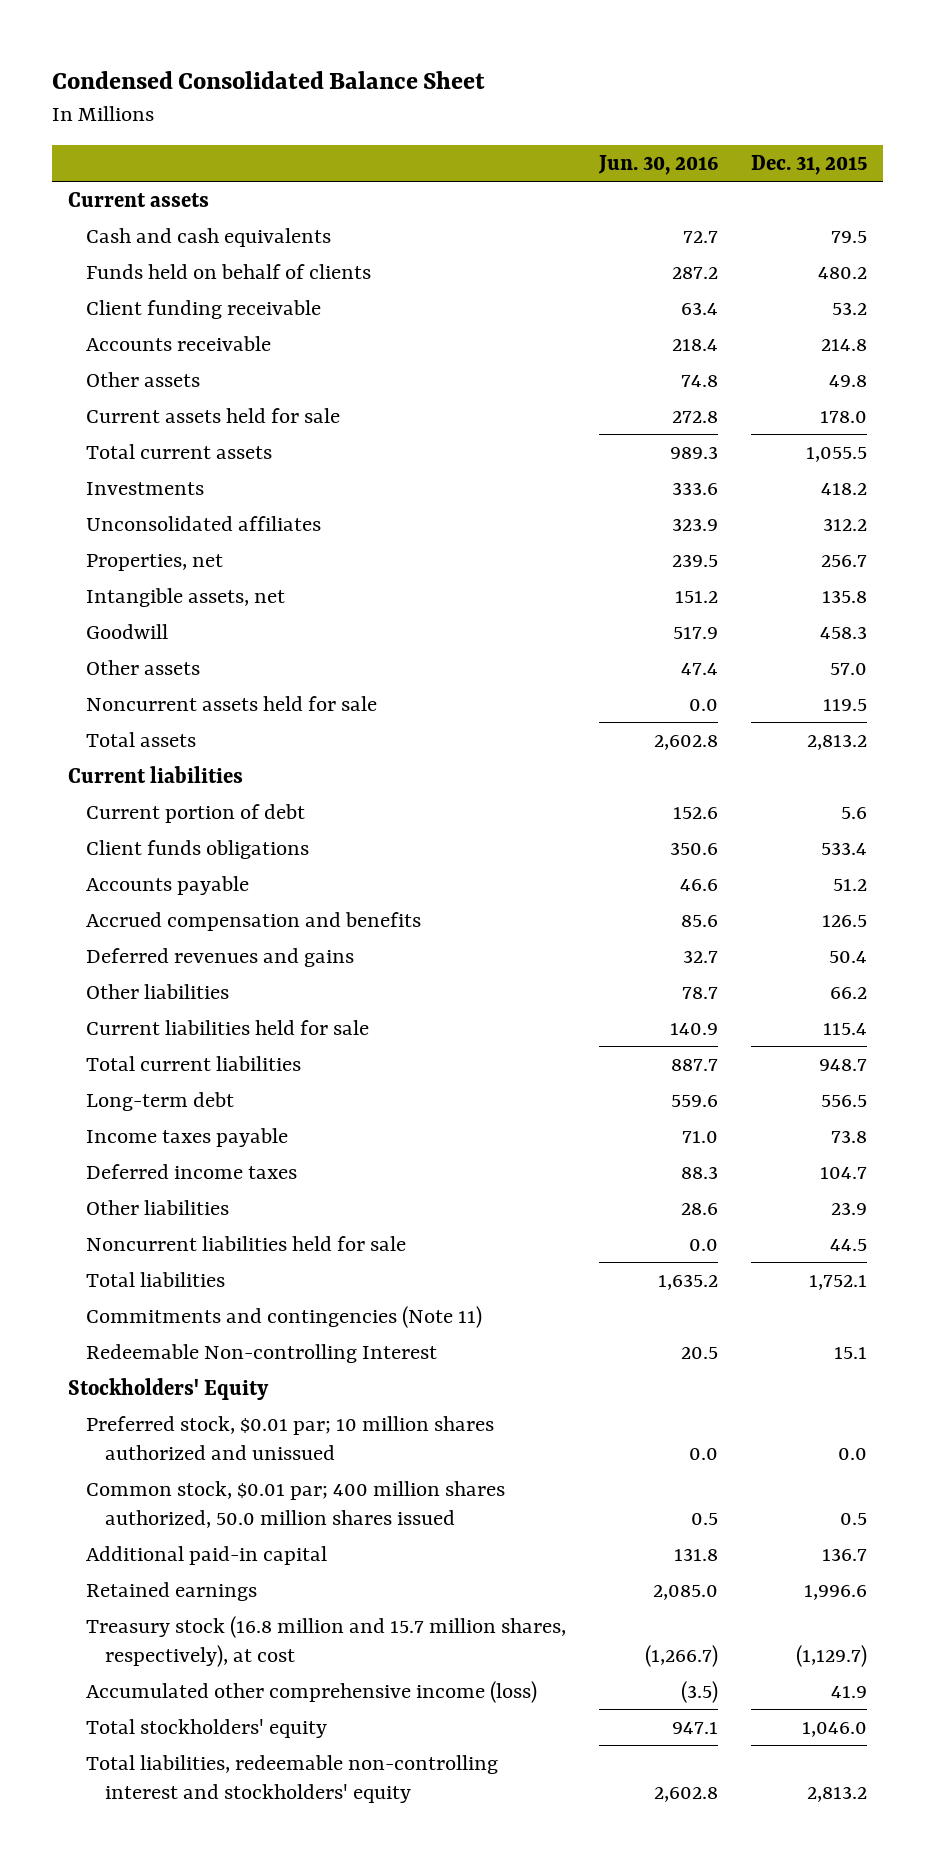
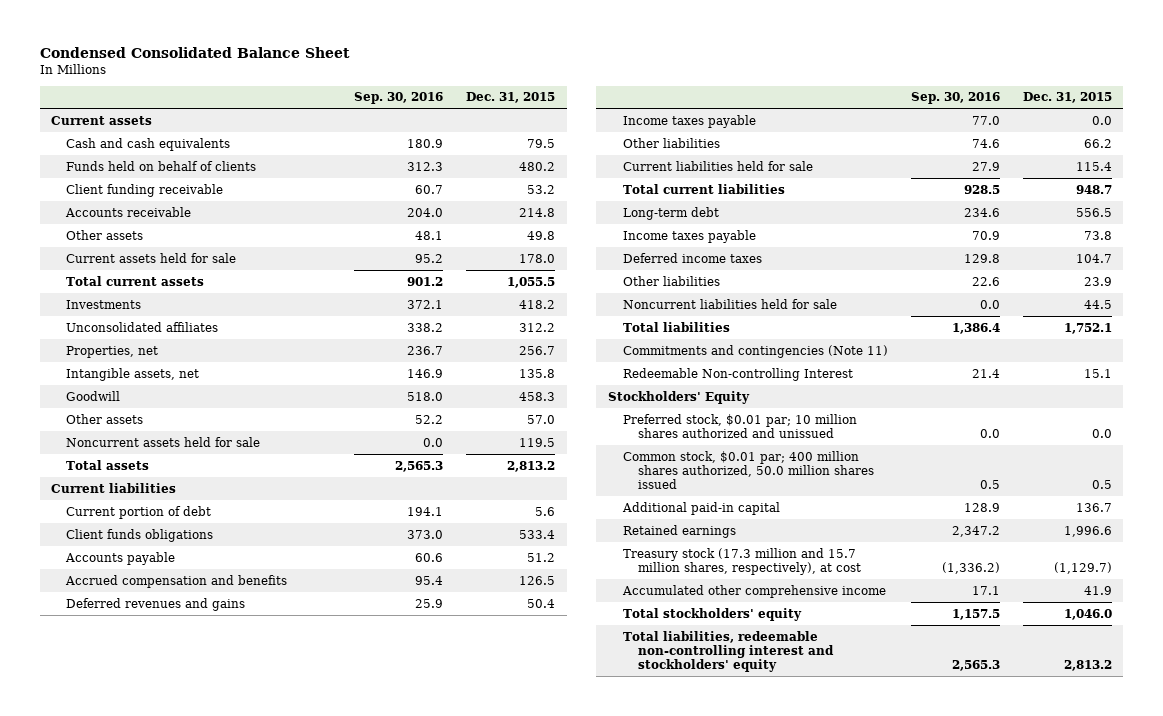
- | Jun. 30, 2016 | Dec. 31, 2015
+ | Sep. 30, 2016 | Dec. 31, 2015
+ Income taxes payable | 77.0 | 0.0
- Treasury stock (16.8 million and 15.7 million shares, respectively), at cost | (1,266.7) | (1,129.7)
- Accumulated other comprehensive income (loss) | (3.5) | 41.9
+ Treasury stock (17.3 million and 15.7 million shares, respectively), at cost | (1,336.2) | (1,129.7)
+ Accumulated other comprehensive income | 17.1 | 41.9

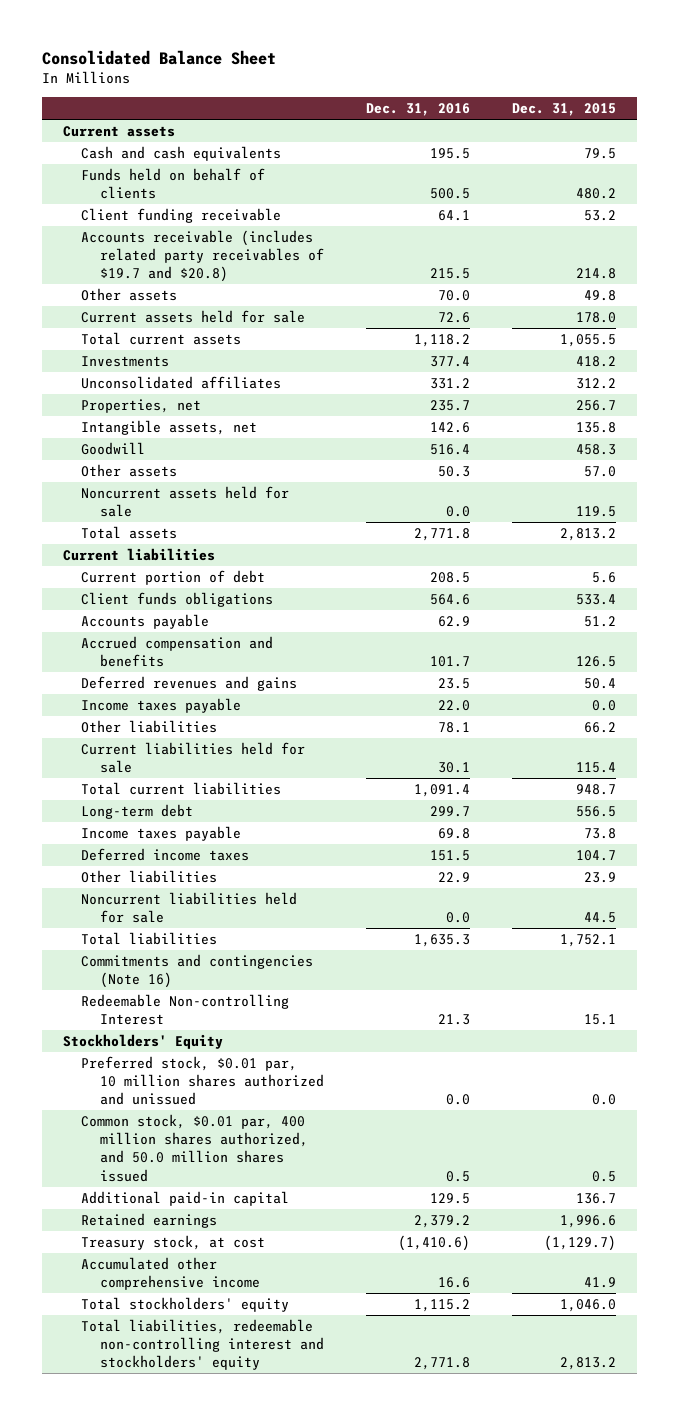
- Condensed Consolidated Balance Sheet
+ Consolidated Balance Sheet
- | Sep. 30, 2016 | Dec. 31, 2015
+ | Dec. 31, 2016 | Dec. 31, 2015
- Accounts receivable | 204.0 | 214.8
+ Accounts receivable (includes related party receivables of $19.7 and $20.8) | 215.5 | 214.8
- Commitments and contingencies (Note 11)
+ Commitments and contingencies (Note 16)
- Preferred stock, $0.01 par; 10 million shares authorized and unissued | 0.0 | 0.0
- Common stock, $0.01 par; 400 million shares authorized, 50.0 million shares issued | 0.5 | 0.5
+ Preferred stock, $0.01 par, 10 million shares authorized and unissued | 0.0 | 0.0
+ Common stock, $0.01 par, 400 million shares authorized, and 50.0 million shares issued | 0.5 | 0.5
- Treasury stock (17.3 million and 15.7 million shares, respectively), at cost | (1,336.2) | (1,129.7)
+ Treasury stock, at cost | (1,410.6) | (1,129.7)

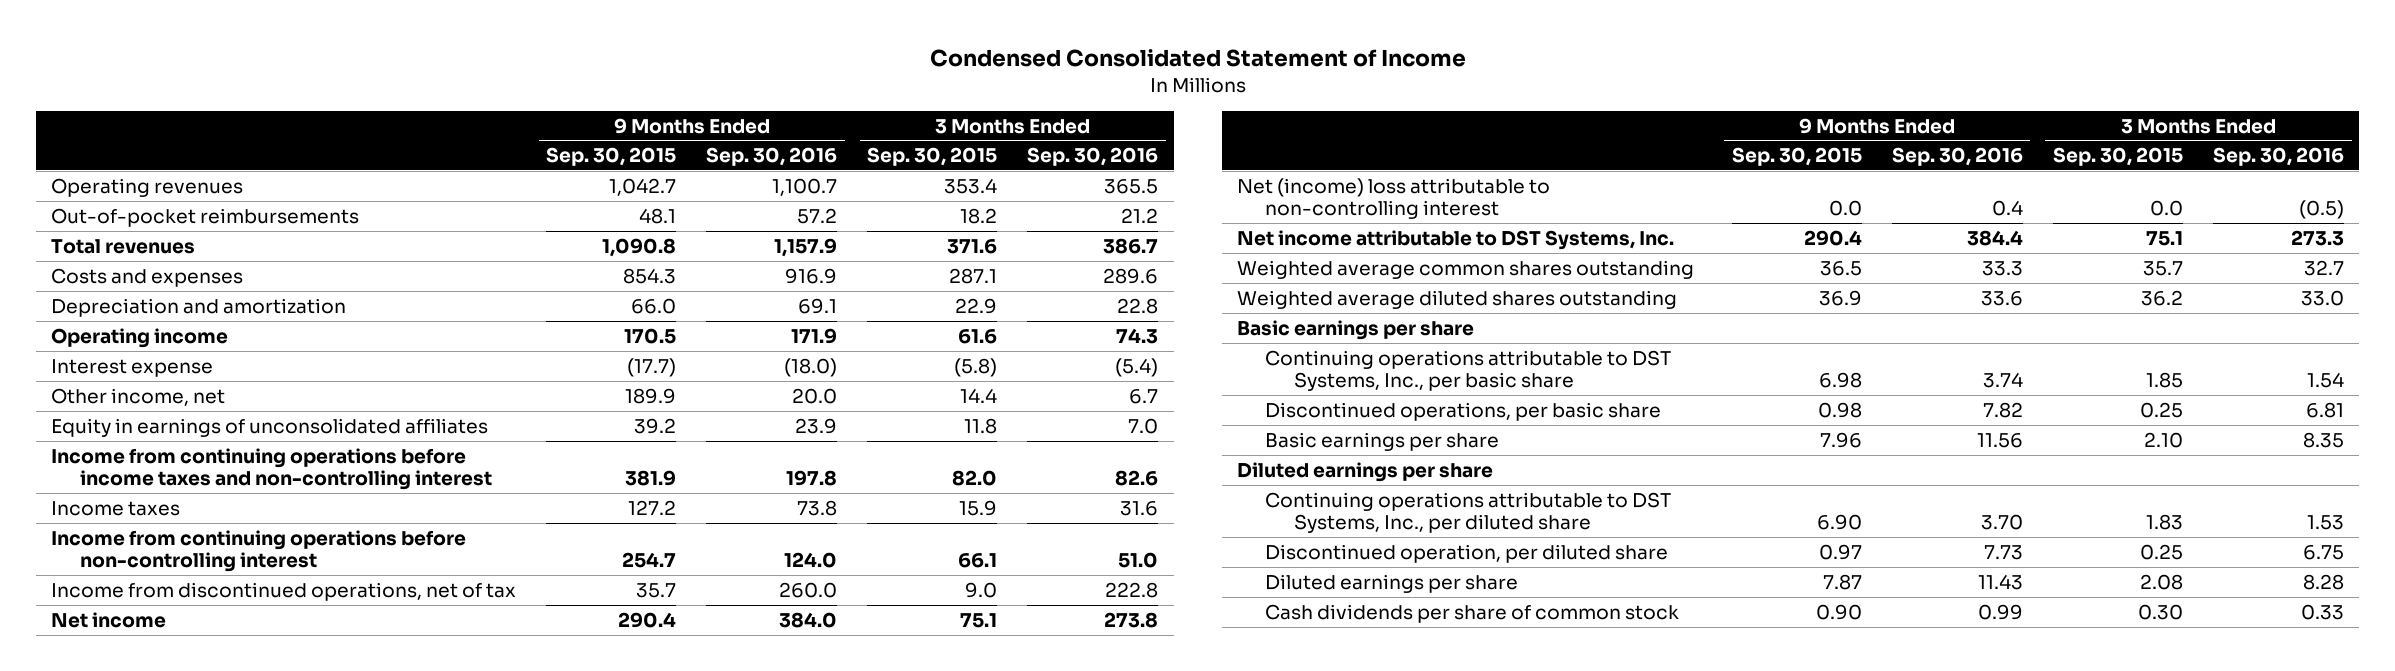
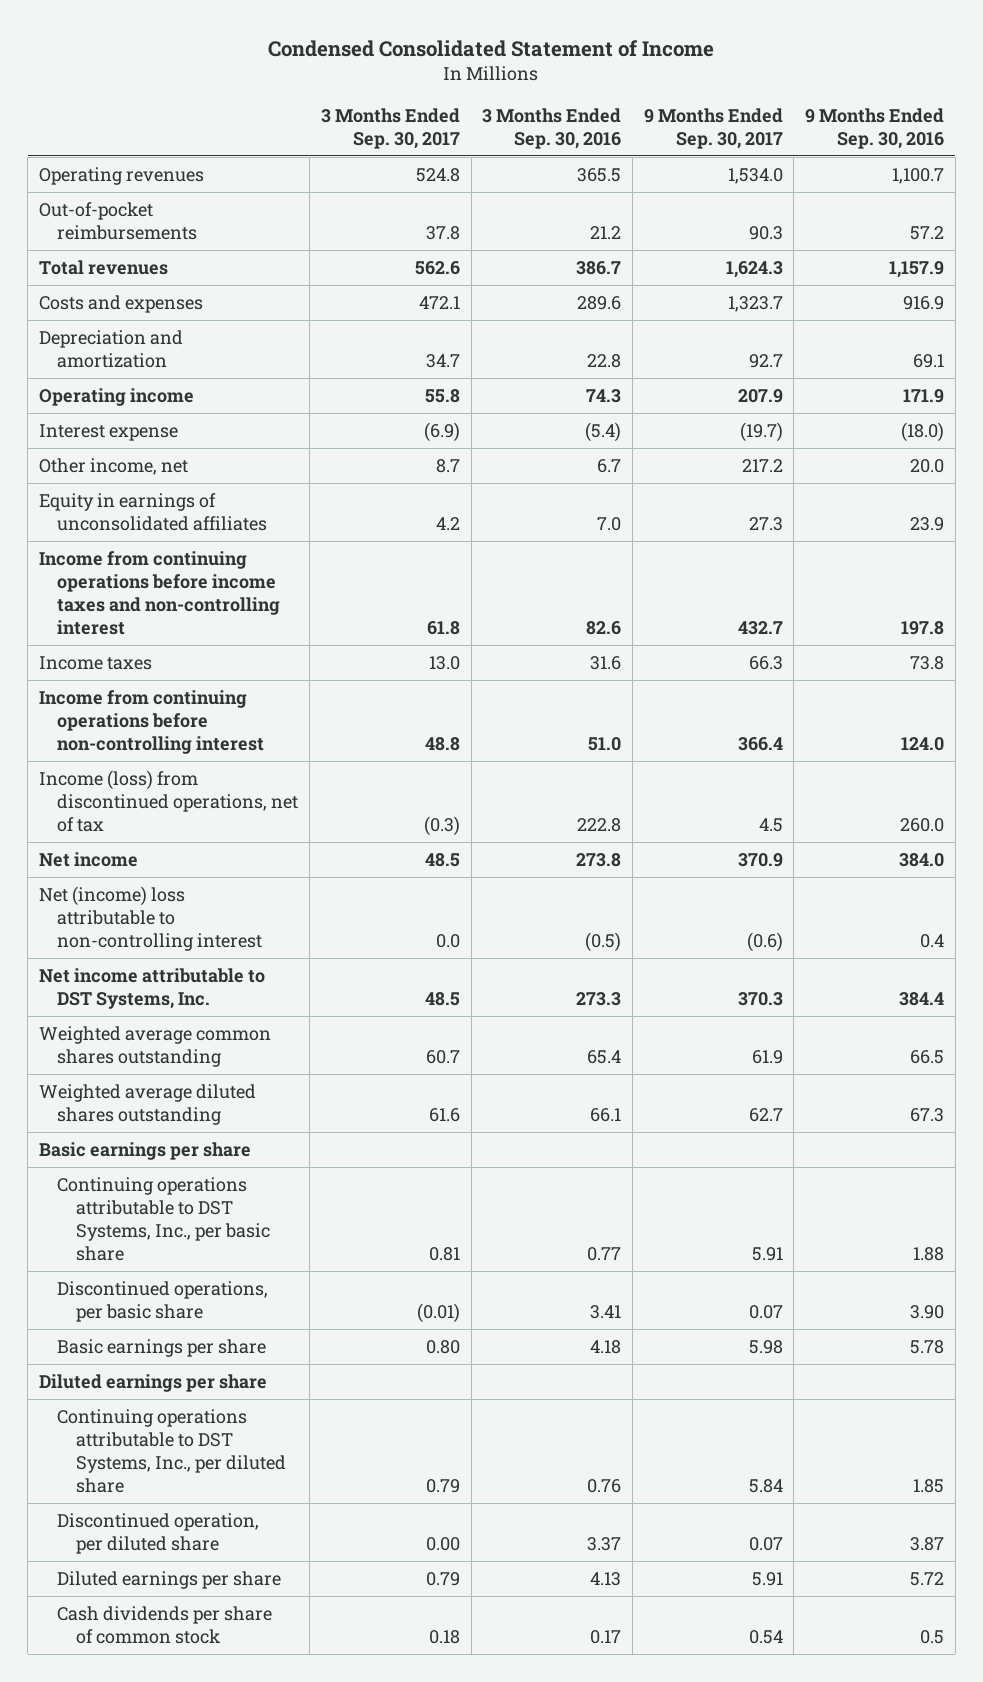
- | 9 Months Ended Sep. 30, 2015 | 9 Months Ended Sep. 30, 2016 | 3 Months Ended Sep. 30, 2015 | 3 Months Ended Sep. 30, 2016
+ | 3 Months Ended Sep. 30, 2017 | 3 Months Ended Sep. 30, 2016 | 9 Months Ended Sep. 30, 2017 | 9 Months Ended Sep. 30, 2016
- Income from discontinued operations, net of tax | 35.7 | 260.0 | 9.0 | 222.8
+ Income (loss) from discontinued operations, net of tax | (0.3) | 222.8 | 4.5 | 260.0
- Weighted average common shares outstanding | 36.5 | 33.3 | 35.7 | 32.7
- Weighted average diluted shares outstanding | 36.9 | 33.6 | 36.2 | 33.0
+ Weighted average common shares outstanding | 60.7 | 65.4 | 61.9 | 66.5
+ Weighted average diluted shares outstanding | 61.6 | 66.1 | 62.7 | 67.3
- Continuing operations attributable to DST Systems, Inc., per basic share | 6.98 | 3.74 | 1.85 | 1.54
- Discontinued operations, per basic share | 0.98 | 7.82 | 0.25 | 6.81
- Basic earnings per share | 7.96 | 11.56 | 2.10 | 8.35
+ Continuing operations attributable to DST Systems, Inc., per basic share | 0.81 | 0.77 | 5.91 | 1.88
+ Discontinued operations, per basic share | (0.01) | 3.41 | 0.07 | 3.90
+ Basic earnings per share | 0.80 | 4.18 | 5.98 | 5.78
- Continuing operations attributable to DST Systems, Inc., per diluted share | 6.90 | 3.70 | 1.83 | 1.53
- Discontinued operation, per diluted share | 0.97 | 7.73 | 0.25 | 6.75
- Diluted earnings per share | 7.87 | 11.43 | 2.08 | 8.28
- Cash dividends per share of common stock | 0.90 | 0.99 | 0.30 | 0.33
+ Continuing operations attributable to DST Systems, Inc., per diluted share | 0.79 | 0.76 | 5.84 | 1.85
+ Discontinued operation, per diluted share | 0.00 | 3.37 | 0.07 | 3.87
+ Diluted earnings per share | 0.79 | 4.13 | 5.91 | 5.72
+ Cash dividends per share of common stock | 0.18 | 0.17 | 0.54 | 0.5

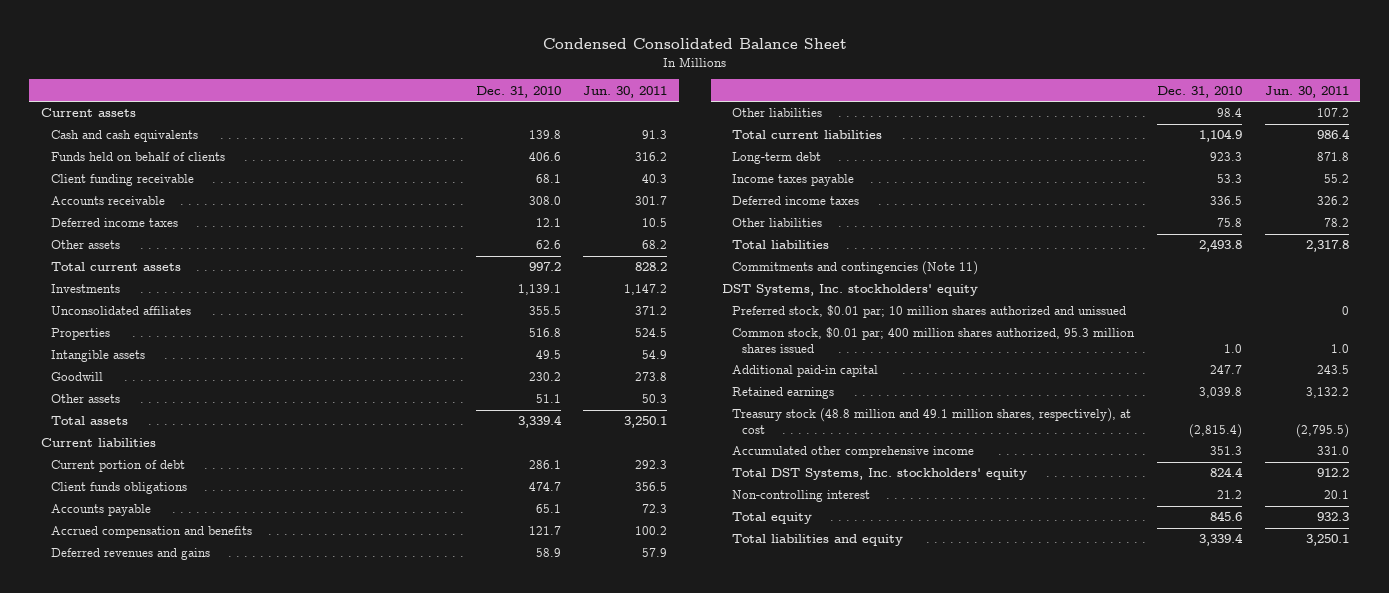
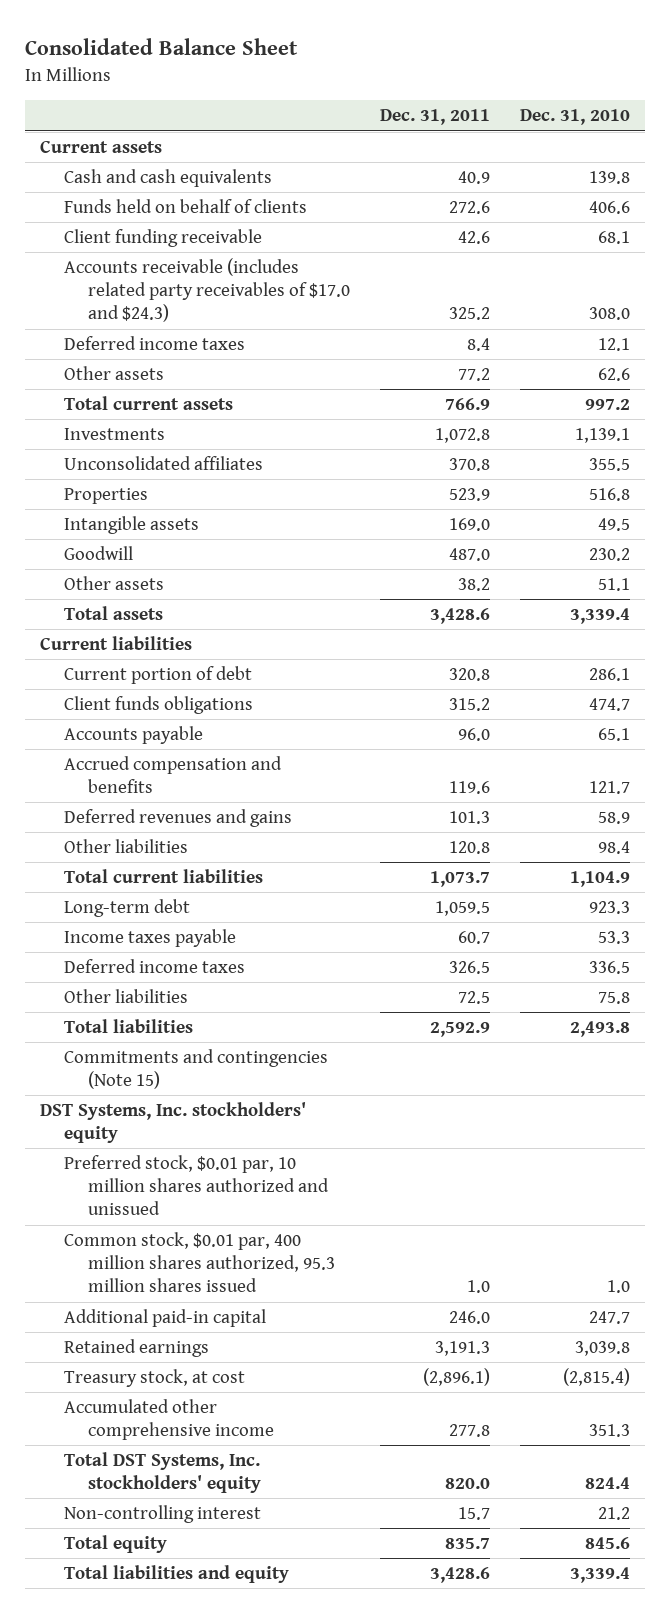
- Condensed Consolidated Balance Sheet
+ Consolidated Balance Sheet
- | Dec. 31, 2010 | Jun. 30, 2011
+ | Dec. 31, 2011 | Dec. 31, 2010
- Accounts receivable | 308.0 | 301.7
+ Accounts receivable (includes related party receivables of $17.0 and $24.3) | 325.2 | 308.0
- Commitments and contingencies (Note 11)
+ Commitments and contingencies (Note 15)
- Preferred stock, $0.01 par; 10 million shares authorized and unissued | | 0
- Common stock, $0.01 par; 400 million shares authorized, 95.3 million shares issued | 1.0 | 1.0
+ Preferred stock, $0.01 par, 10 million shares authorized and unissued
+ Common stock, $0.01 par, 400 million shares authorized, 95.3 million shares issued | 1.0 | 1.0
- Treasury stock (48.8 million and 49.1 million shares, respectively), at cost | (2,815.4) | (2,795.5)
+ Treasury stock, at cost | (2,896.1) | (2,815.4)

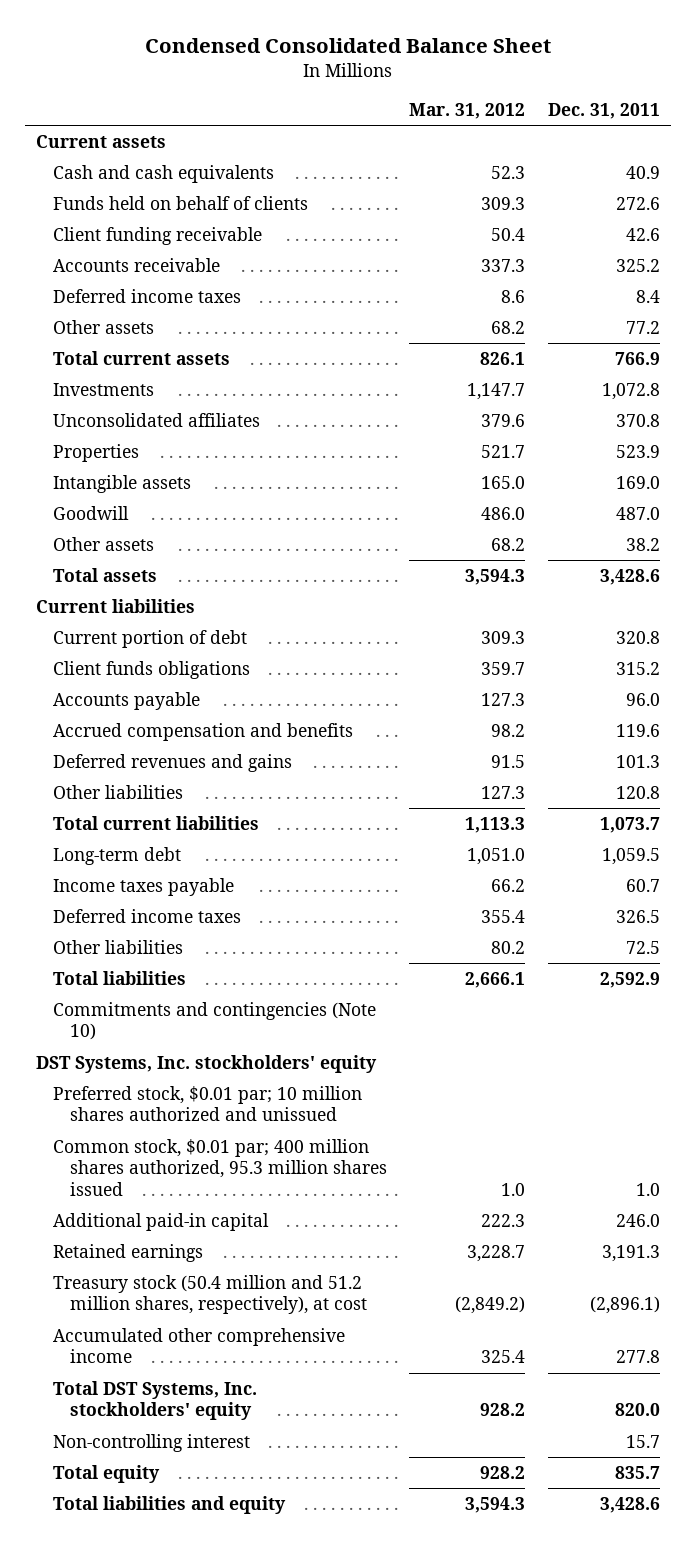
- Consolidated Balance Sheet
+ Condensed Consolidated Balance Sheet
- | Dec. 31, 2011 | Dec. 31, 2010
+ | Mar. 31, 2012 | Dec. 31, 2011
- Accounts receivable (includes related party receivables of $17.0 and $24.3) | 325.2 | 308.0
+ Accounts receivable | 337.3 | 325.2
- Commitments and contingencies (Note 15)
+ Commitments and contingencies (Note 10)
- Preferred stock, $0.01 par, 10 million shares authorized and unissued
- Common stock, $0.01 par, 400 million shares authorized, 95.3 million shares issued | 1.0 | 1.0
+ Preferred stock, $0.01 par; 10 million shares authorized and unissued
+ Common stock, $0.01 par; 400 million shares authorized, 95.3 million shares issued | 1.0 | 1.0
- Treasury stock, at cost | (2,896.1) | (2,815.4)
+ Treasury stock (50.4 million and 51.2 million shares, respectively), at cost | (2,849.2) | (2,896.1)

